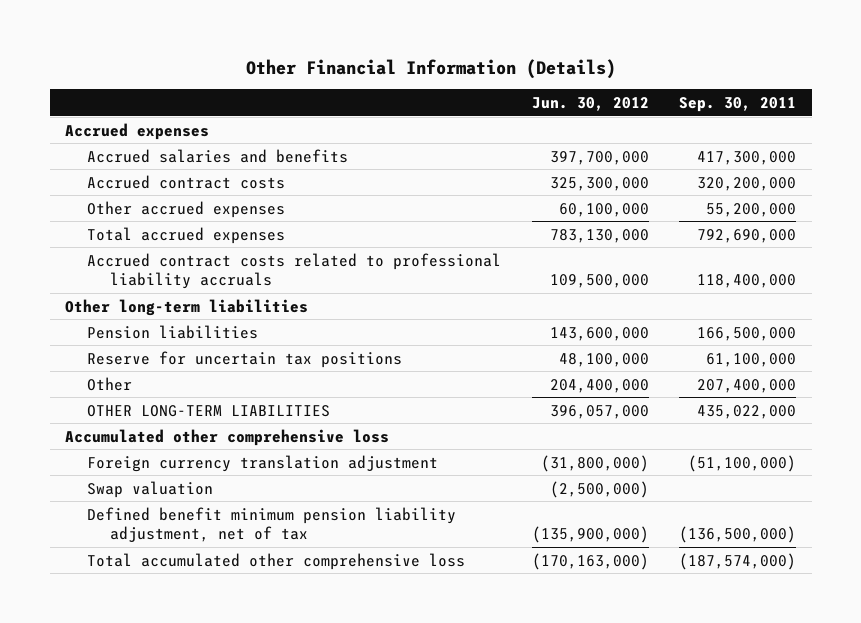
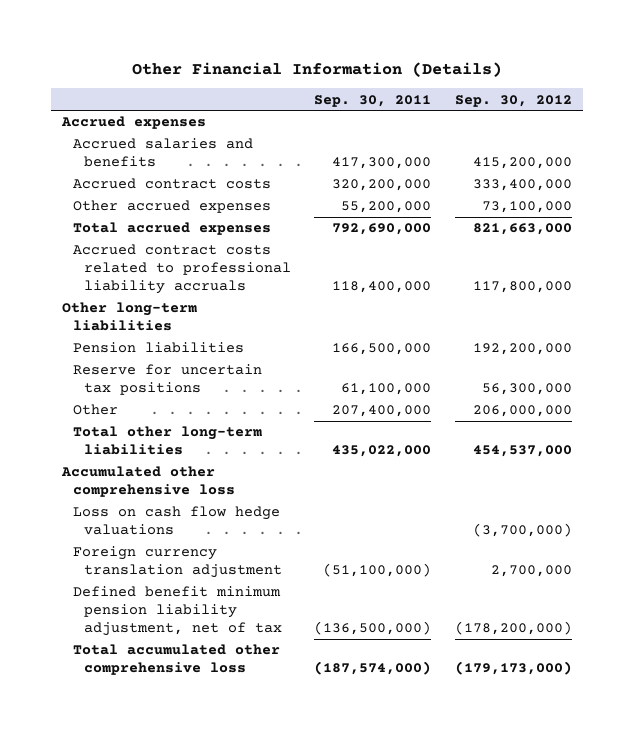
- | Jun. 30, 2012 | Sep. 30, 2011
+ | Sep. 30, 2011 | Sep. 30, 2012
- OTHER LONG-TERM LIABILITIES | 396,057,000 | 435,022,000
+ Total other long-term liabilities | 435,022,000 | 454,537,000
+ Loss on cash flow hedge valuations | | (3,700,000)
- Swap valuation | (2,500,000) |

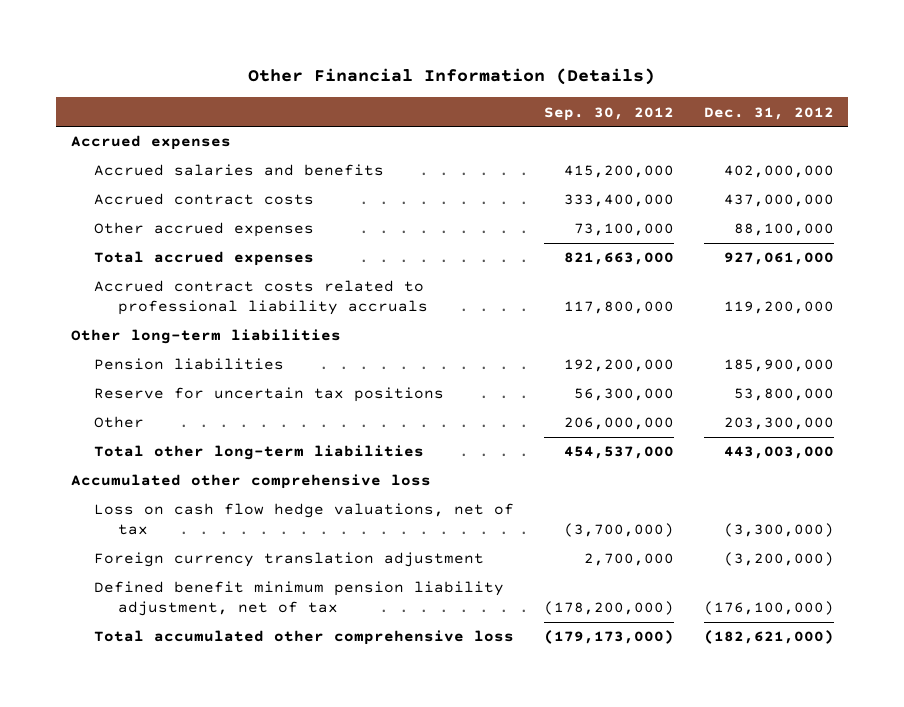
- | Sep. 30, 2011 | Sep. 30, 2012
+ | Sep. 30, 2012 | Dec. 31, 2012
- Loss on cash flow hedge valuations | | (3,700,000)
+ Loss on cash flow hedge valuations, net of tax | (3,700,000) | (3,300,000)

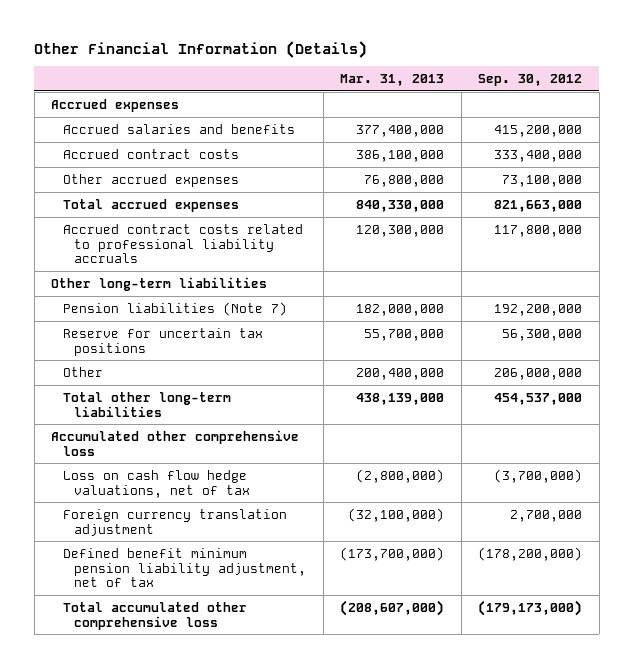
- | Sep. 30, 2012 | Dec. 31, 2012
+ | Mar. 31, 2013 | Sep. 30, 2012
- Pension liabilities | 192,200,000 | 185,900,000
+ Pension liabilities (Note 7) | 182,000,000 | 192,200,000

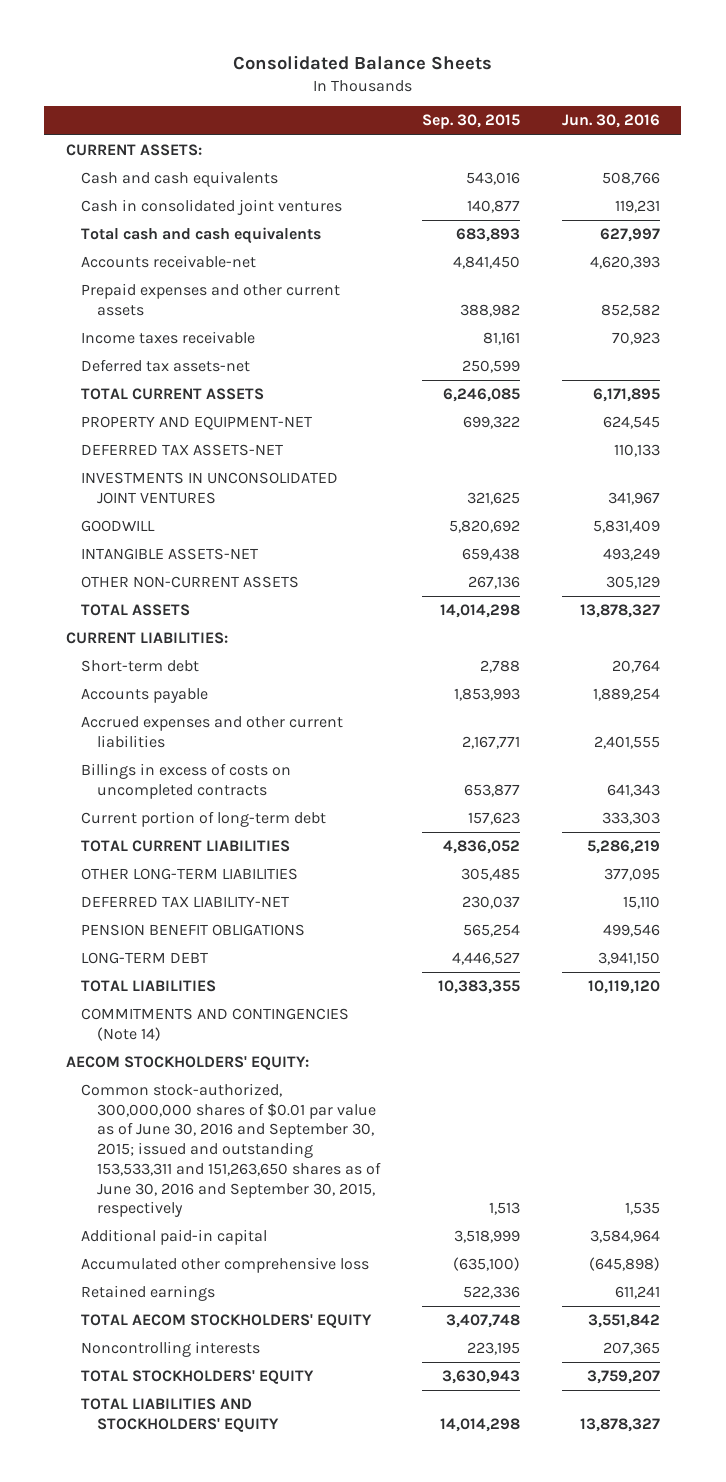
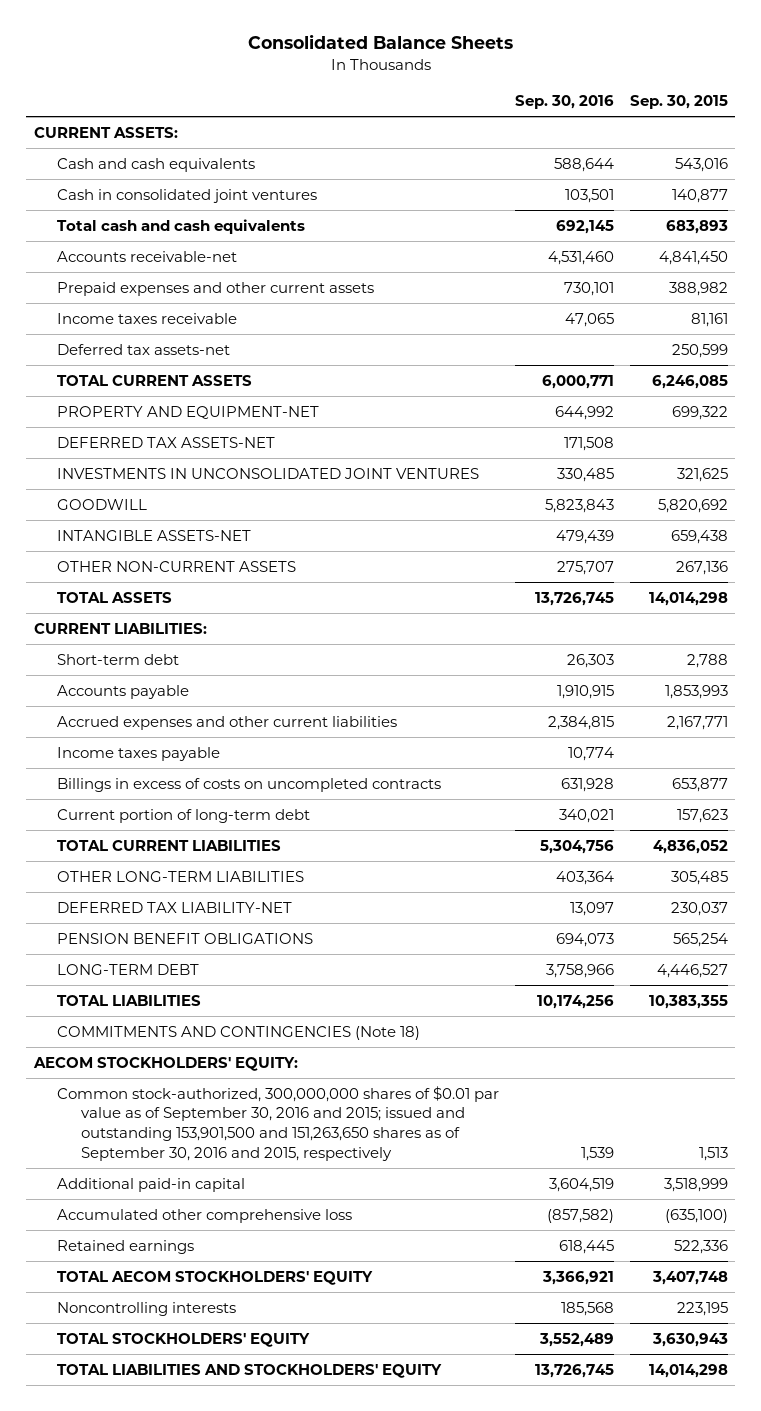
- | Sep. 30, 2015 | Jun. 30, 2016
+ | Sep. 30, 2016 | Sep. 30, 2015
+ Income taxes payable | 10,774 |
- COMMITMENTS AND CONTINGENCIES (Note 14)
+ COMMITMENTS AND CONTINGENCIES (Note 18)
- Common stock-authorized, 300,000,000 shares of $0.01 par value as of June 30, 2016 and September 30, 2015; issued and outstanding 153,533,311 and 151,263,650 shares as of June 30, 2016 and September 30, 2015, respectively | 1,513 | 1,535
+ Common stock-authorized, 300,000,000 shares of $0.01 par value as of September 30, 2016 and 2015; issued and outstanding 153,901,500 and 151,263,650 shares as of September 30, 2016 and 2015, respectively | 1,539 | 1,513

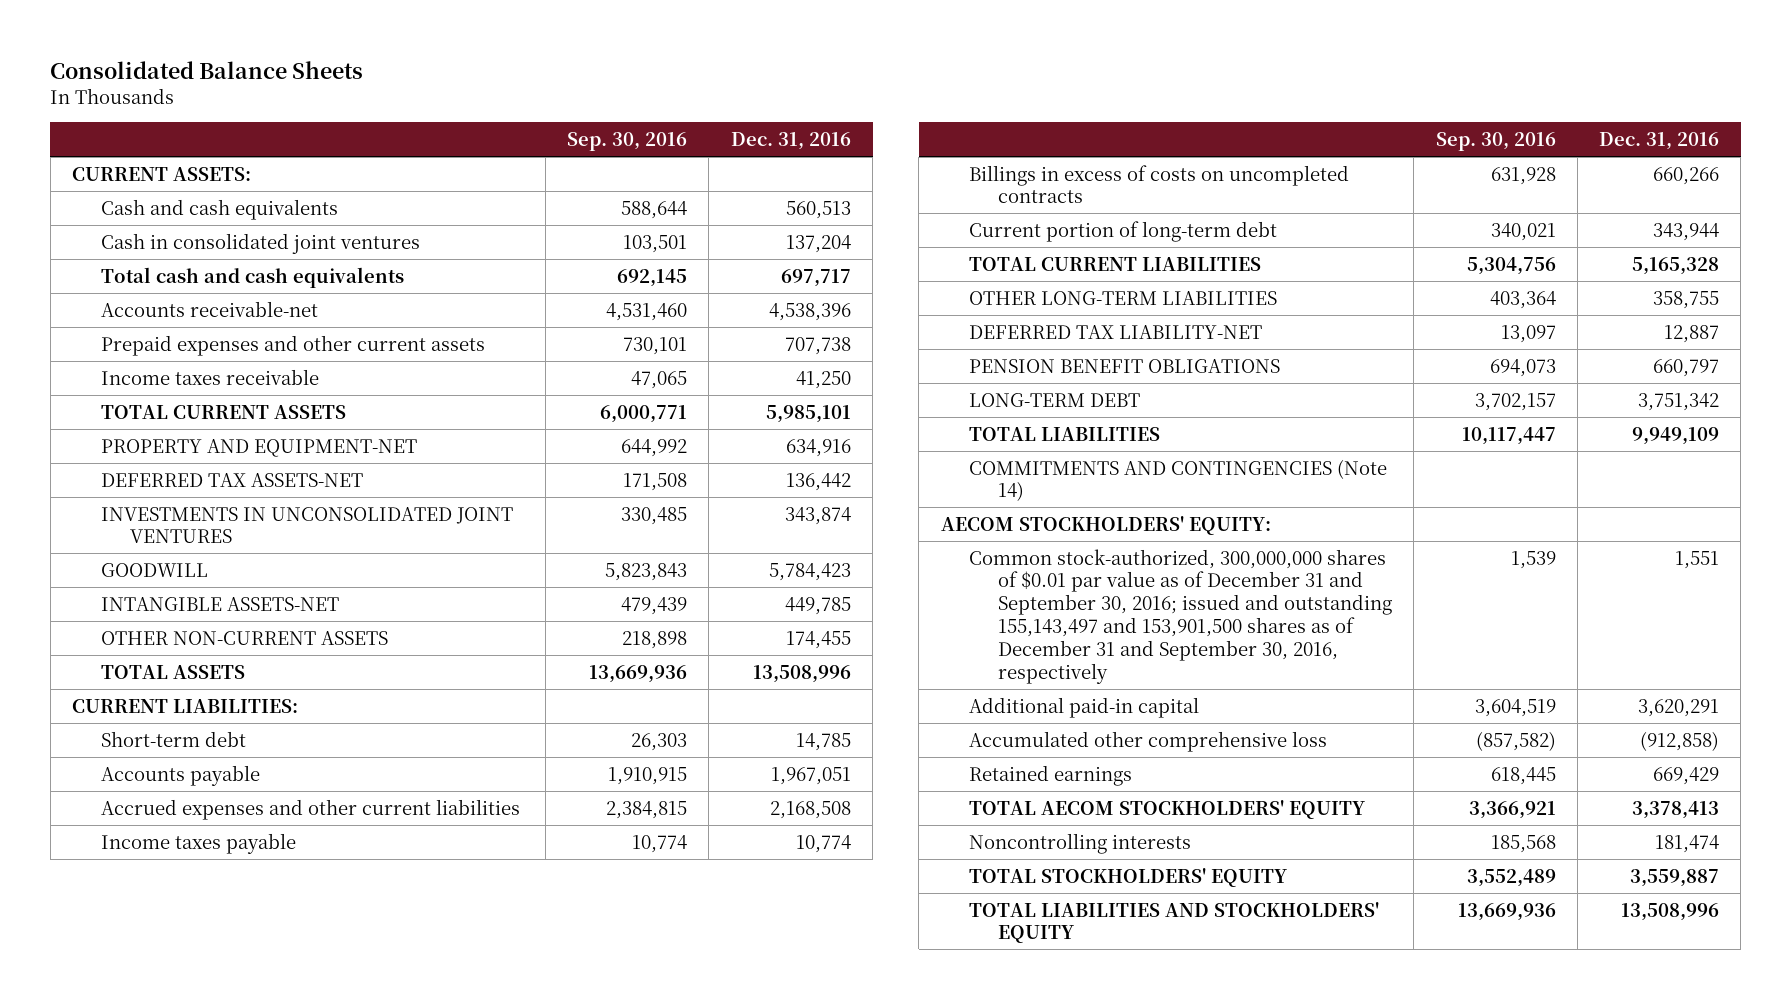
- | Sep. 30, 2016 | Sep. 30, 2015
+ | Sep. 30, 2016 | Dec. 31, 2016
- Deferred tax assets-net | | 250,599
- OTHER NON-CURRENT ASSETS | 275,707 | 267,136
- TOTAL ASSETS | 13,726,745 | 14,014,298
+ OTHER NON-CURRENT ASSETS | 218,898 | 174,455
+ TOTAL ASSETS | 13,669,936 | 13,508,996
- LONG-TERM DEBT | 3,758,966 | 4,446,527
- TOTAL LIABILITIES | 10,174,256 | 10,383,355
- COMMITMENTS AND CONTINGENCIES (Note 18)
+ LONG-TERM DEBT | 3,702,157 | 3,751,342
+ TOTAL LIABILITIES | 10,117,447 | 9,949,109
+ COMMITMENTS AND CONTINGENCIES (Note 14)
- Common stock-authorized, 300,000,000 shares of $0.01 par value as of September 30, 2016 and 2015; issued and outstanding 153,901,500 and 151,263,650 shares as of September 30, 2016 and 2015, respectively | 1,539 | 1,513
+ Common stock-authorized, 300,000,000 shares of $0.01 par value as of December 31 and September 30, 2016; issued and outstanding 155,143,497 and 153,901,500 shares as of December 31 and September 30, 2016, respectively | 1,539 | 1,551
- TOTAL LIABILITIES AND STOCKHOLDERS' EQUITY | 13,726,745 | 14,014,298
+ TOTAL LIABILITIES AND STOCKHOLDERS' EQUITY | 13,669,936 | 13,508,996

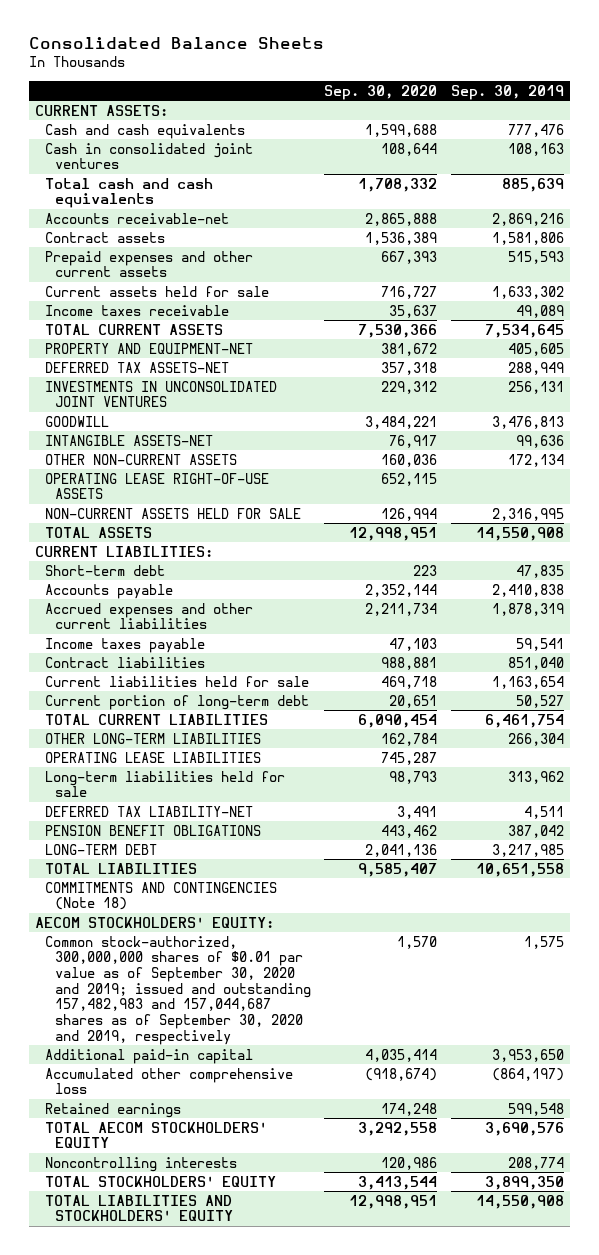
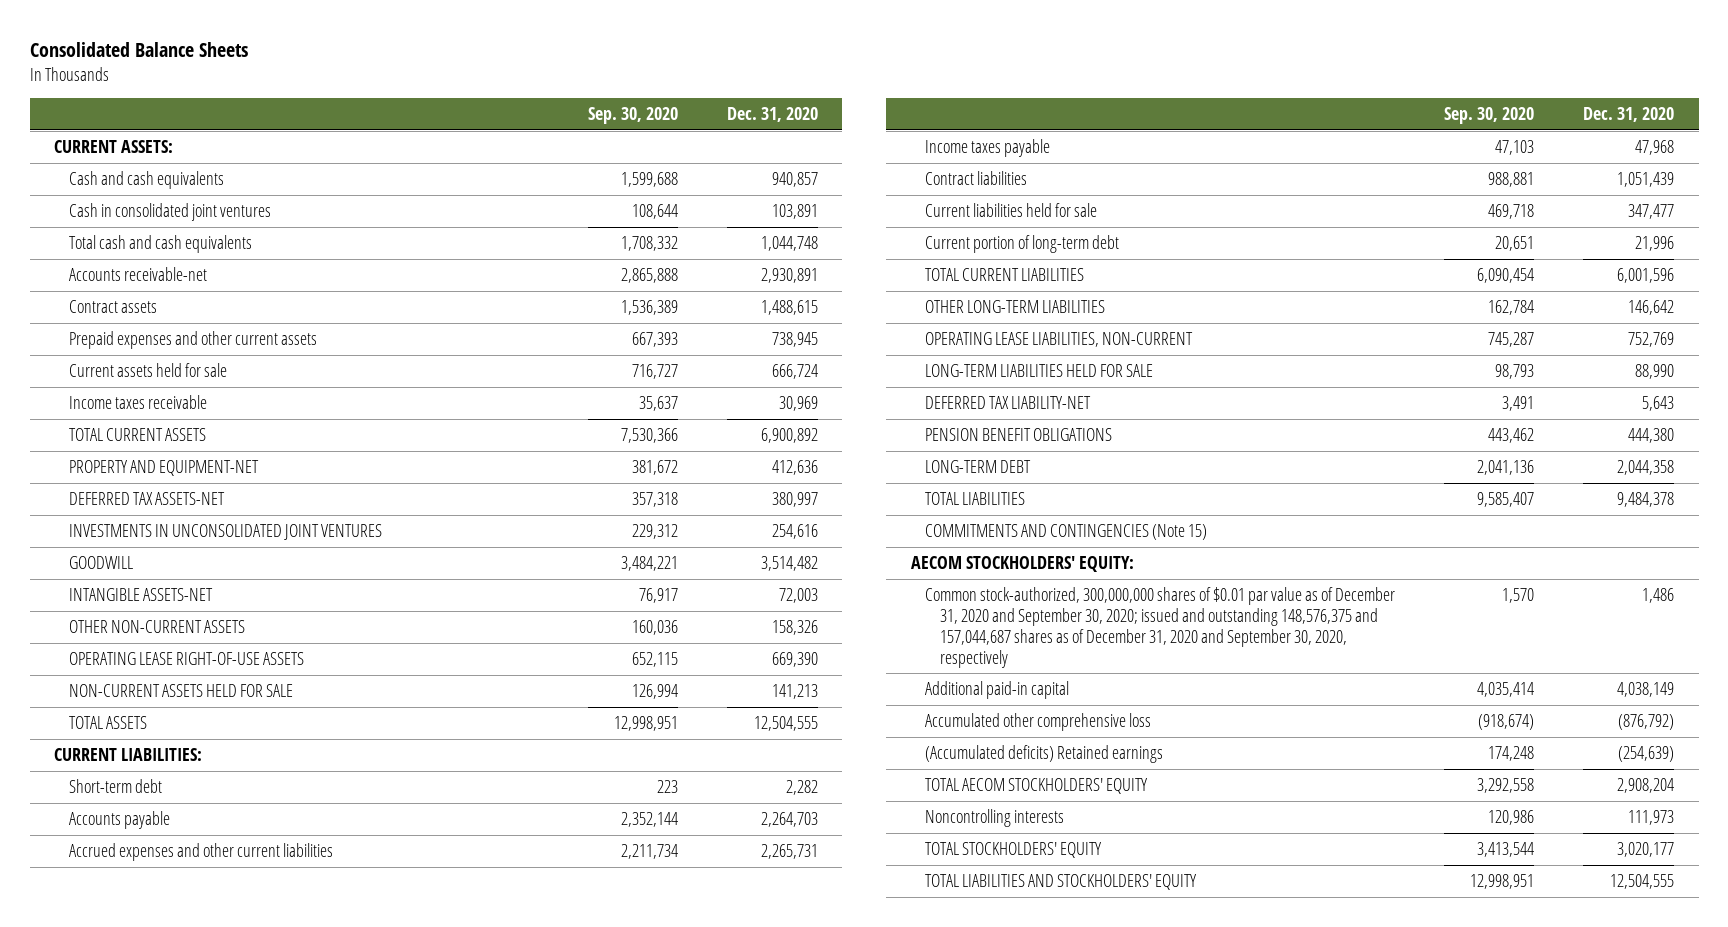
- | Sep. 30, 2020 | Sep. 30, 2019
+ | Sep. 30, 2020 | Dec. 31, 2020
- OPERATING LEASE LIABILITIES | 745,287 |
- Long-term liabilities held for sale | 98,793 | 313,962
+ OPERATING LEASE LIABILITIES, NON-CURRENT | 745,287 | 752,769
+ LONG-TERM LIABILITIES HELD FOR SALE | 98,793 | 88,990
- COMMITMENTS AND CONTINGENCIES (Note 18)
+ COMMITMENTS AND CONTINGENCIES (Note 15)
- Common stock-authorized, 300,000,000 shares of $0.01 par value as of September 30, 2020 and 2019; issued and outstanding 157,482,983 and 157,044,687 shares as of September 30, 2020 and 2019, respectively | 1,570 | 1,575
+ Common stock-authorized, 300,000,000 shares of $0.01 par value as of December 31, 2020 and September 30, 2020; issued and outstanding 148,576,375 and 157,044,687 shares as of December 31, 2020 and September 30, 2020, respectively | 1,570 | 1,486
- Retained earnings | 174,248 | 599,548
+ (Accumulated deficits) Retained earnings | 174,248 | (254,639)

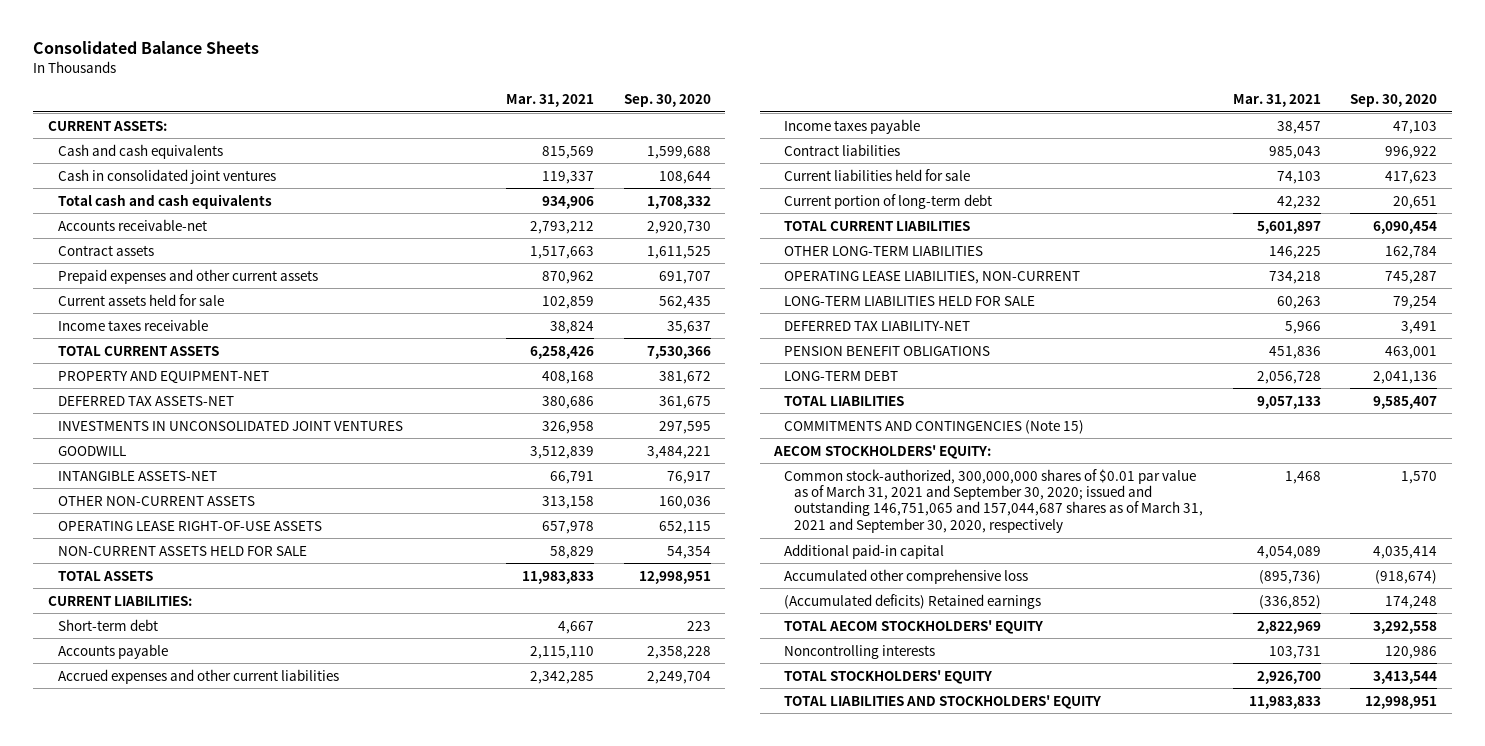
- | Sep. 30, 2020 | Dec. 31, 2020
+ | Mar. 31, 2021 | Sep. 30, 2020
- Accounts receivable-net | 2,865,888 | 2,930,891
- Contract assets | 1,536,389 | 1,488,615
- Prepaid expenses and other current assets | 667,393 | 738,945
- Current assets held for sale | 716,727 | 666,724
+ Accounts receivable-net | 2,793,212 | 2,920,730
+ Contract assets | 1,517,663 | 1,611,525
+ Prepaid expenses and other current assets | 870,962 | 691,707
+ Current assets held for sale | 102,859 | 562,435
- DEFERRED TAX ASSETS-NET | 357,318 | 380,997
- INVESTMENTS IN UNCONSOLIDATED JOINT VENTURES | 229,312 | 254,616
+ DEFERRED TAX ASSETS-NET | 380,686 | 361,675
+ INVESTMENTS IN UNCONSOLIDATED JOINT VENTURES | 326,958 | 297,595
- NON-CURRENT ASSETS HELD FOR SALE | 126,994 | 141,213
+ NON-CURRENT ASSETS HELD FOR SALE | 58,829 | 54,354
- Accounts payable | 2,352,144 | 2,264,703
- Accrued expenses and other current liabilities | 2,211,734 | 2,265,731
+ Accounts payable | 2,115,110 | 2,358,228
+ Accrued expenses and other current liabilities | 2,342,285 | 2,249,704
- Contract liabilities | 988,881 | 1,051,439
- Current liabilities held for sale | 469,718 | 347,477
+ Contract liabilities | 985,043 | 996,922
+ Current liabilities held for sale | 74,103 | 417,623
- LONG-TERM LIABILITIES HELD FOR SALE | 98,793 | 88,990
+ LONG-TERM LIABILITIES HELD FOR SALE | 60,263 | 79,254
- PENSION BENEFIT OBLIGATIONS | 443,462 | 444,380
+ PENSION BENEFIT OBLIGATIONS | 451,836 | 463,001
- Common stock-authorized, 300,000,000 shares of $0.01 par value as of December 31, 2020 and September 30, 2020; issued and outstanding 148,576,375 and 157,044,687 shares as of December 31, 2020 and September 30, 2020, respectively | 1,570 | 1,486
+ Common stock-authorized, 300,000,000 shares of $0.01 par value as of March 31, 2021 and September 30, 2020; issued and outstanding 146,751,065 and 157,044,687 shares as of March 31, 2021 and September 30, 2020, respectively | 1,468 | 1,570

